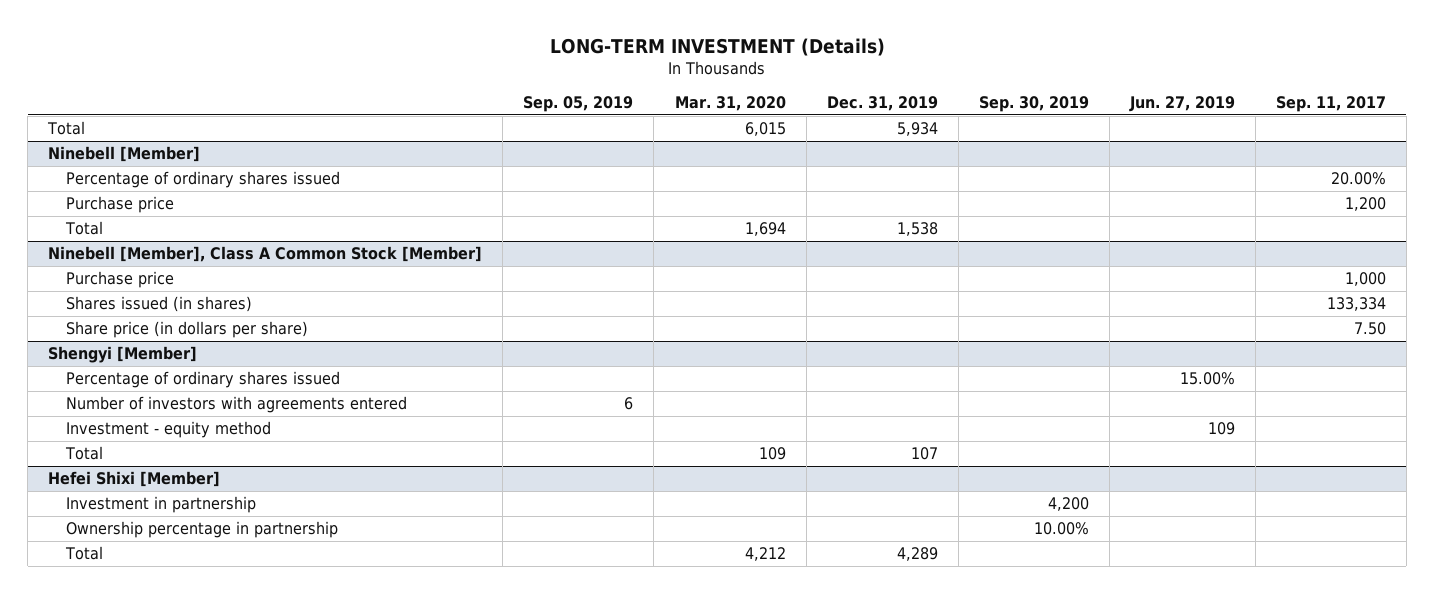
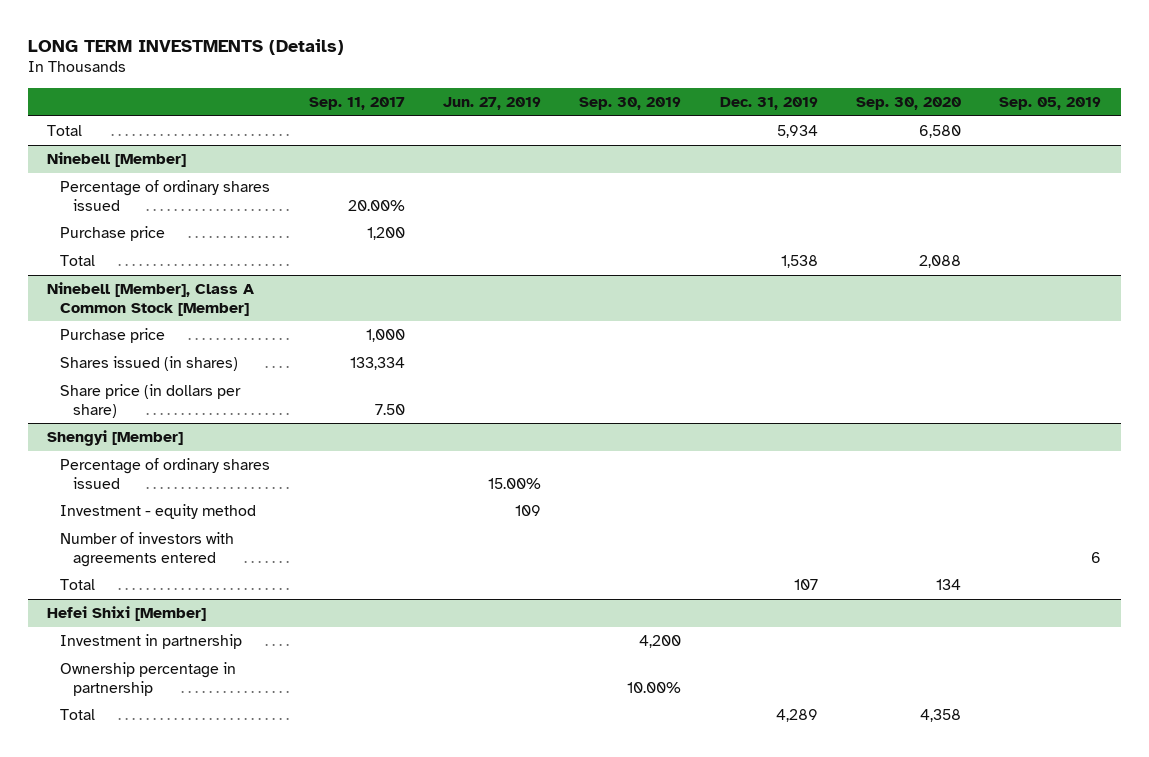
- LONG-TERM INVESTMENT (Details)
+ LONG TERM INVESTMENTS (Details)
- | Sep. 05, 2019 | Mar. 31, 2020 | Dec. 31, 2019 | Sep. 30, 2019 | Jun. 27, 2019 | Sep. 11, 2017
+ | Sep. 11, 2017 | Jun. 27, 2019 | Sep. 30, 2019 | Dec. 31, 2019 | Sep. 30, 2020 | Sep. 05, 2019
@ Shengyi [Member]
moved down: Number of investors with agreements entered | | | | | | 6

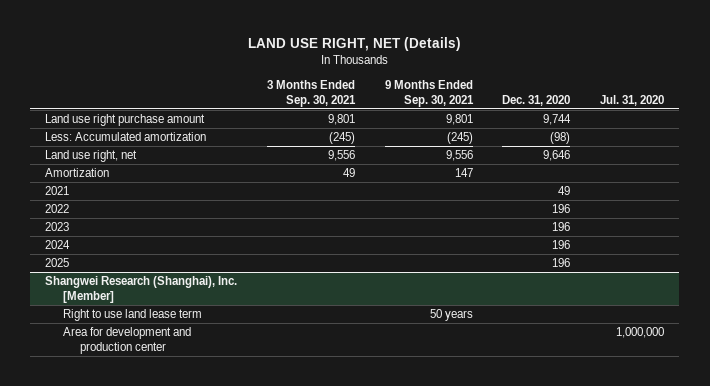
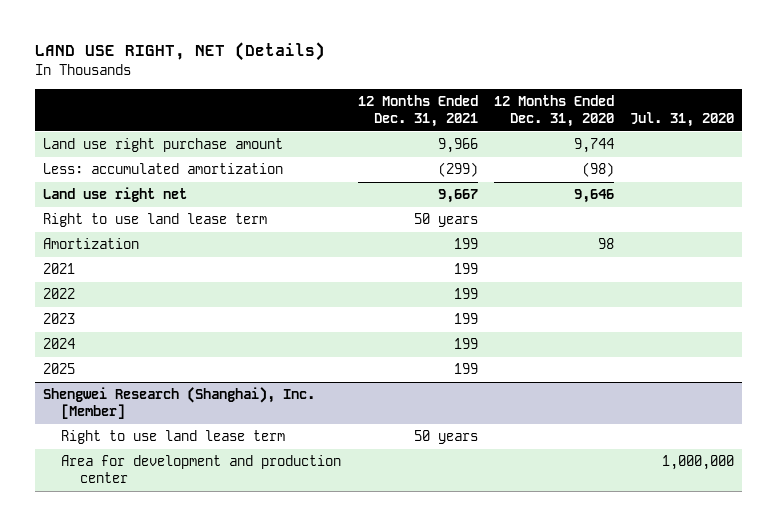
- | 3 Months Ended Sep. 30, 2021 | 9 Months Ended Sep. 30, 2021 | Dec. 31, 2020 | Jul. 31, 2020
+ | 12 Months Ended Dec. 31, 2021 | 12 Months Ended Dec. 31, 2020 | Jul. 31, 2020
- Less: Accumulated amortization | (245) | (245) | (98) |
- Land use right, net | 9,556 | 9,556 | 9,646 |
+ Less: accumulated amortization | (299) | (98) |
+ Land use right net | 9,667 | 9,646 |
+ Right to use land lease term | 50 years | |
- Shangwei Research (Shanghai), Inc. [Member]
+ Shengwei Research (Shanghai), Inc. [Member]

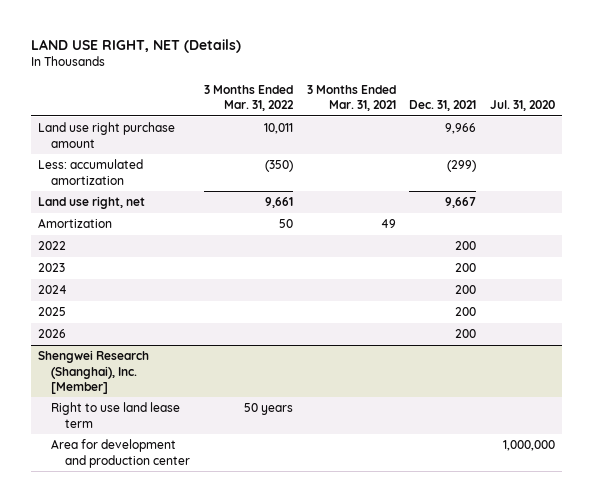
- | 12 Months Ended Dec. 31, 2021 | 12 Months Ended Dec. 31, 2020 | Jul. 31, 2020
+ | 3 Months Ended Mar. 31, 2022 | 3 Months Ended Mar. 31, 2021 | Dec. 31, 2021 | Jul. 31, 2020
- Land use right net | 9,667 | 9,646 |
- Right to use land lease term | 50 years | |
+ Land use right, net | 9,661 | | 9,667 |
- 2021 | 199 | |
+ 2026 | | | 200 |

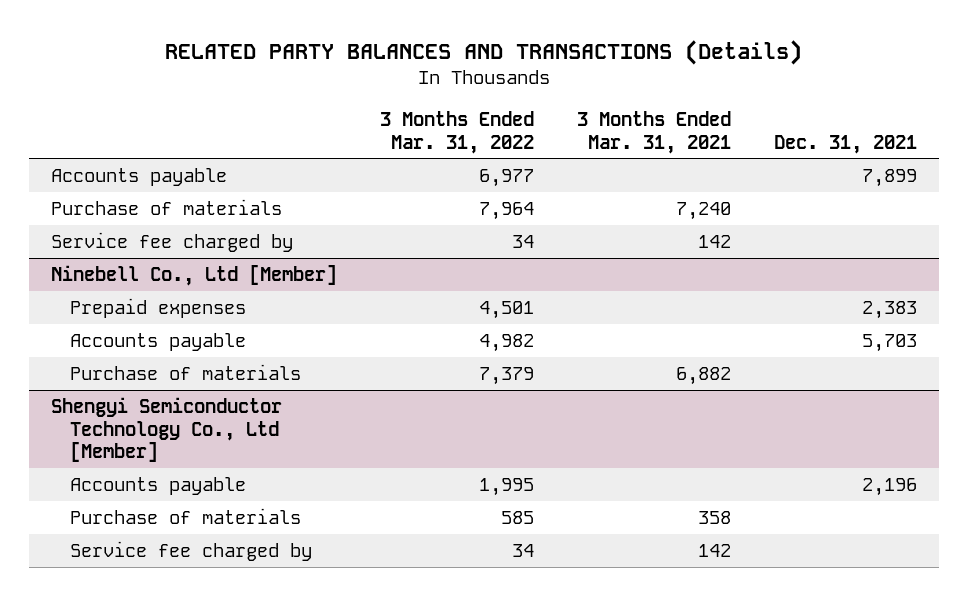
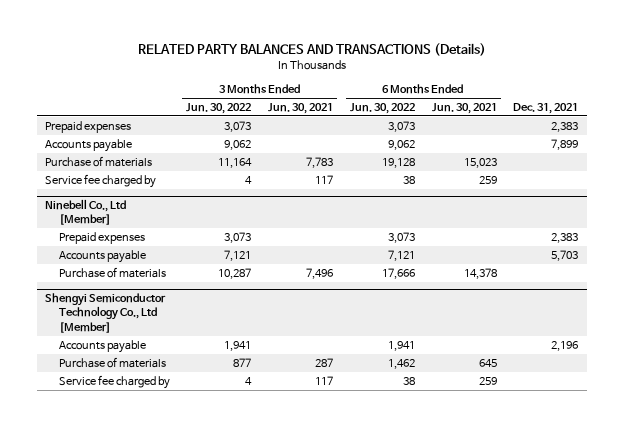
- | 3 Months Ended Mar. 31, 2022 | 3 Months Ended Mar. 31, 2021 | Dec. 31, 2021
+ | 3 Months Ended Jun. 30, 2022 | 3 Months Ended Jun. 30, 2021 | 6 Months Ended Jun. 30, 2022 | 6 Months Ended Jun. 30, 2021 | Dec. 31, 2021
+ Prepaid expenses | 3,073 | | 3,073 | | 2,383

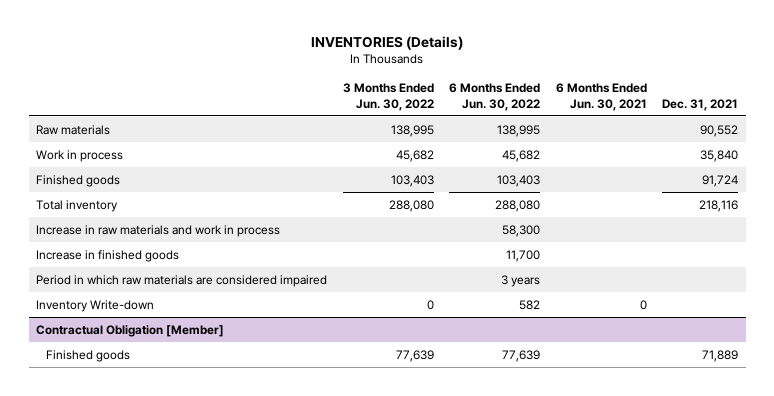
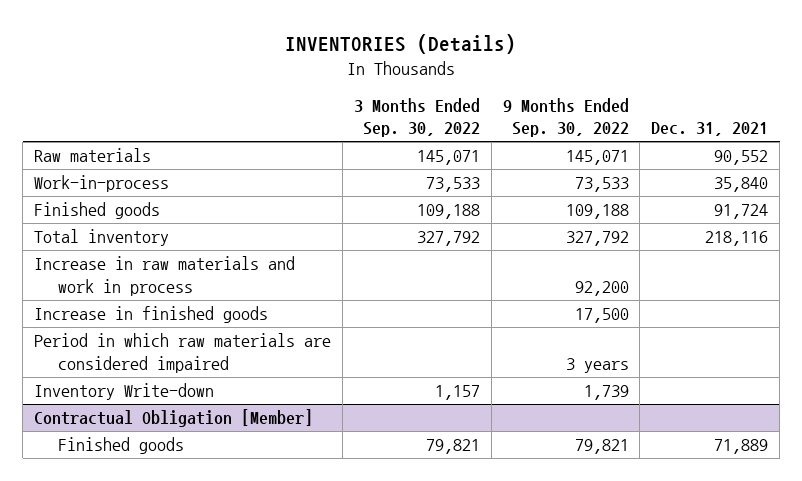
- | 3 Months Ended Jun. 30, 2022 | 6 Months Ended Jun. 30, 2022 | 6 Months Ended Jun. 30, 2021 | Dec. 31, 2021
+ | 3 Months Ended Sep. 30, 2022 | 9 Months Ended Sep. 30, 2022 | Dec. 31, 2021
- Work in process | 45,682 | 45,682 | | 35,840
+ Work-in-process | 73,533 | 73,533 | 35,840

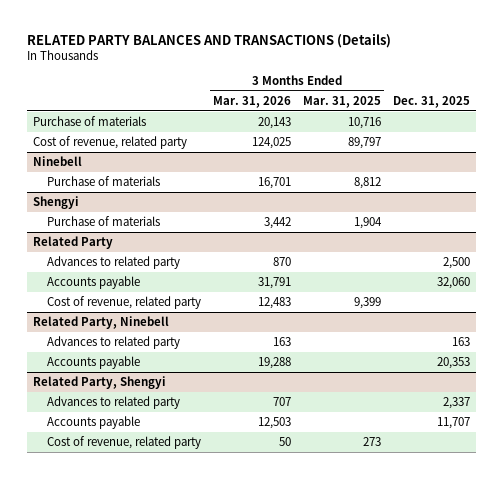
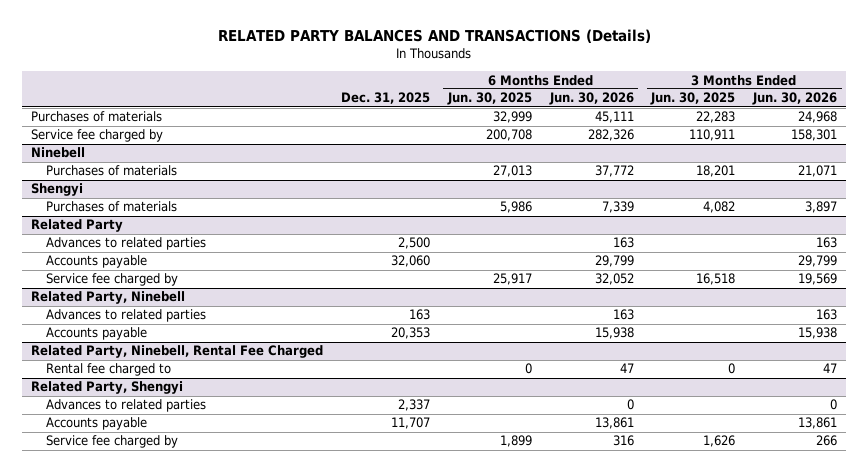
- | 3 Months Ended Mar. 31, 2026 | 3 Months Ended Mar. 31, 2025 | Dec. 31, 2025
+ | Dec. 31, 2025 | 6 Months Ended Jun. 30, 2025 | 6 Months Ended Jun. 30, 2026 | 3 Months Ended Jun. 30, 2025 | 3 Months Ended Jun. 30, 2026
- Purchase of materials | 20,143 | 10,716 |
- Cost of revenue, related party | 124,025 | 89,797 |
+ Purchases of materials | | 32,999 | 45,111 | 22,283 | 24,968
+ Service fee charged by | | 200,708 | 282,326 | 110,911 | 158,301
@ Ninebell
- Purchase of materials | 16,701 | 8,812 |
+ Purchases of materials | | 27,013 | 37,772 | 18,201 | 21,071
@ Shengyi
- Purchase of materials | 3,442 | 1,904 |
+ Purchases of materials | | 5,986 | 7,339 | 4,082 | 3,897
@ Related Party
- Advances to related party | 870 | | 2,500
+ Advances to related parties | 2,500 | | 163 | | 163
- Cost of revenue, related party | 12,483 | 9,399 |
+ Service fee charged by | | 25,917 | 32,052 | 16,518 | 19,569
@ Related Party, Ninebell
- Advances to related party | 163 | | 163
+ Advances to related parties | 163 | | 163 | | 163
+ Related Party, Ninebell, Rental Fee Charged
+ Rental fee charged to | | 0 | 47 | 0 | 47
@ Related Party, Shengyi
- Advances to related party | 707 | | 2,337
+ Advances to related parties | 2,337 | | 0 | | 0
- Cost of revenue, related party | 50 | 273 |
+ Service fee charged by | | 1,899 | 316 | 1,626 | 266

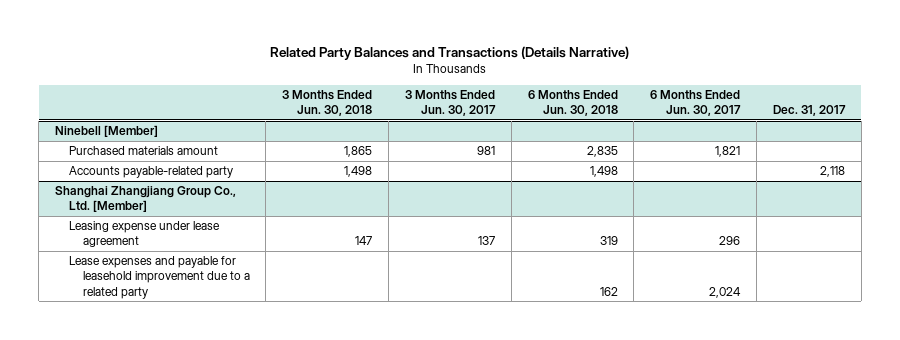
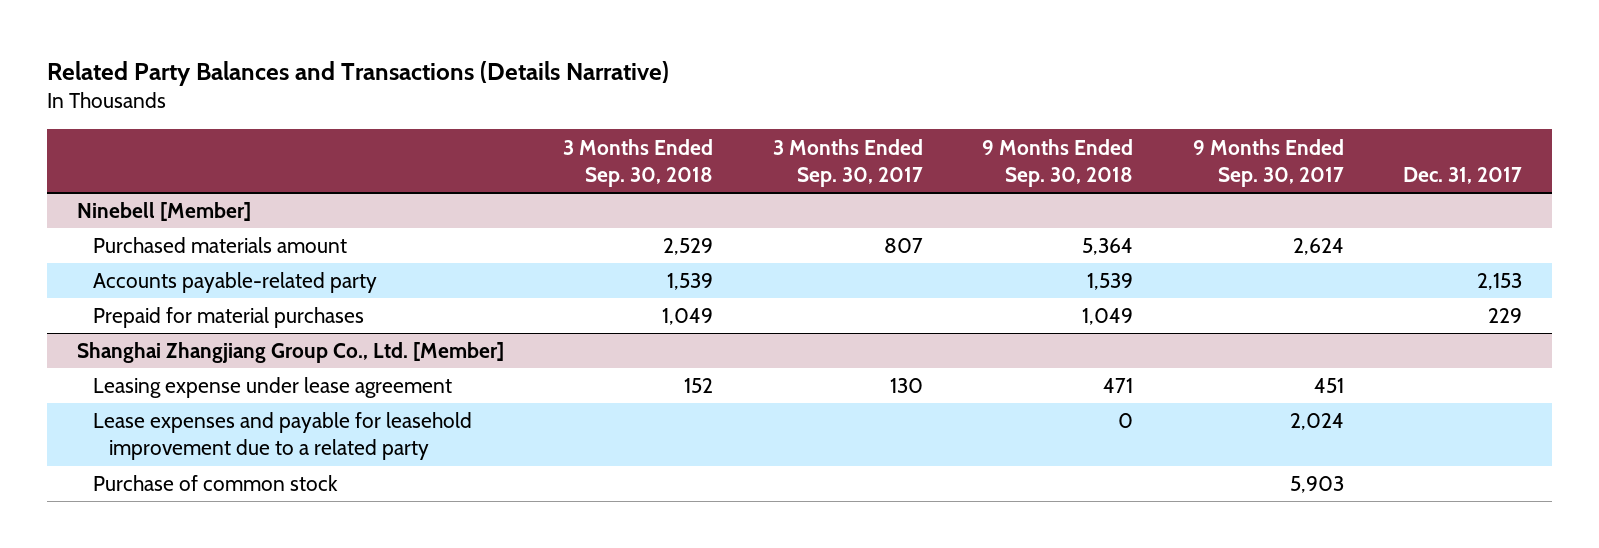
- | 3 Months Ended Jun. 30, 2018 | 3 Months Ended Jun. 30, 2017 | 6 Months Ended Jun. 30, 2018 | 6 Months Ended Jun. 30, 2017 | Dec. 31, 2017
+ | 3 Months Ended Sep. 30, 2018 | 3 Months Ended Sep. 30, 2017 | 9 Months Ended Sep. 30, 2018 | 9 Months Ended Sep. 30, 2017 | Dec. 31, 2017
@ Ninebell [Member]
- Accounts payable-related party | 1,498 | | 1,498 | | 2,118
+ Accounts payable-related party | 1,539 | | 1,539 | | 2,153
+ Prepaid for material purchases | 1,049 | | 1,049 | | 229
@ Shanghai Zhangjiang Group Co., Ltd. [Member]
+ Purchase of common stock | | | | 5,903 |

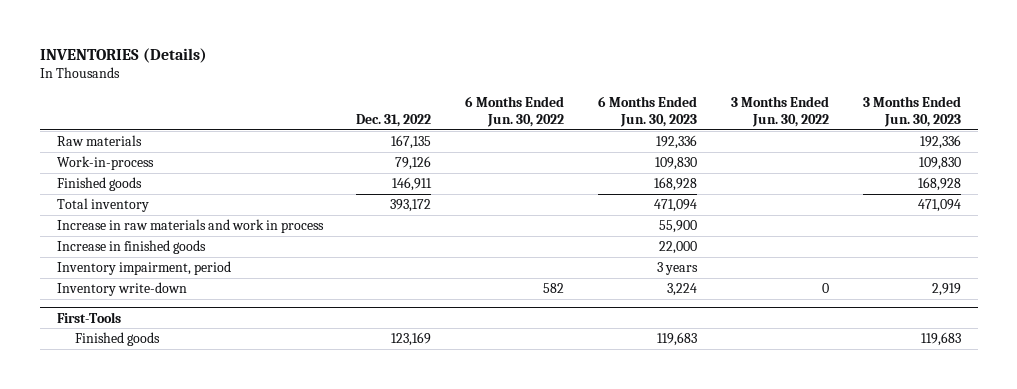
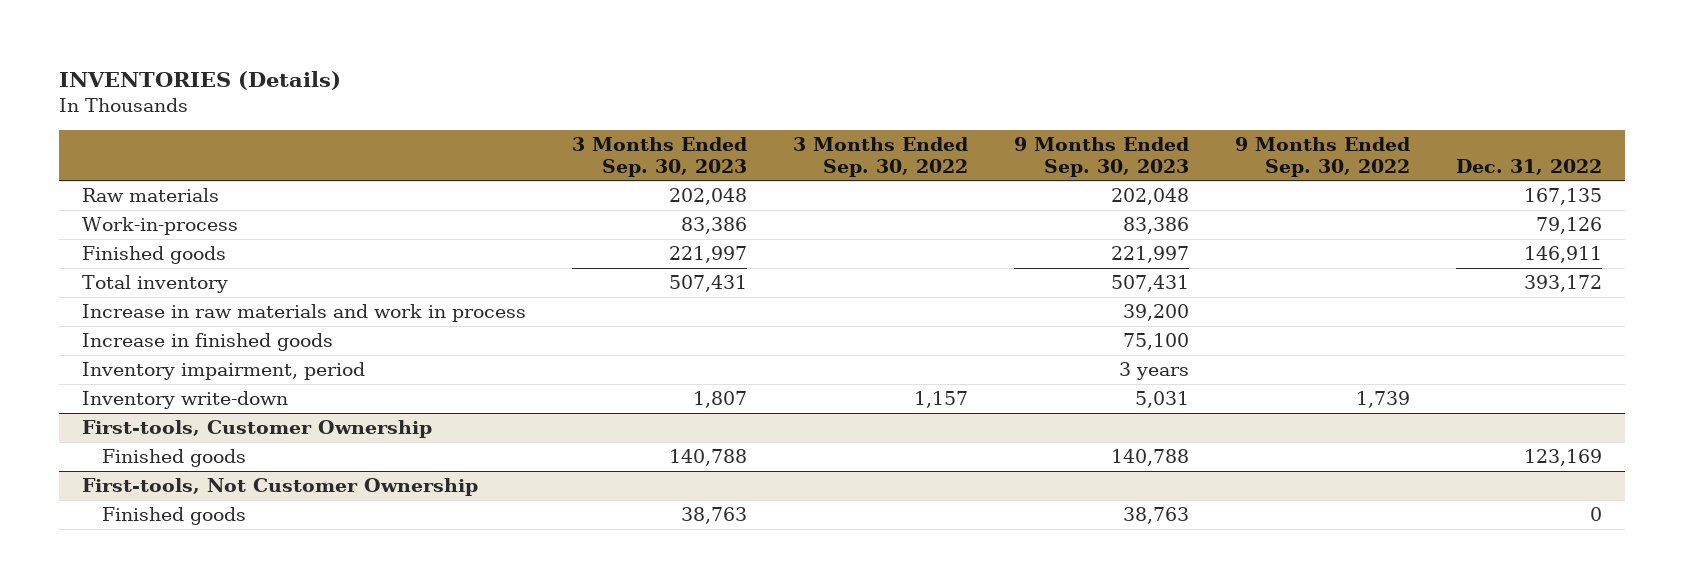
- | Dec. 31, 2022 | 6 Months Ended Jun. 30, 2022 | 6 Months Ended Jun. 30, 2023 | 3 Months Ended Jun. 30, 2022 | 3 Months Ended Jun. 30, 2023
+ | 3 Months Ended Sep. 30, 2023 | 3 Months Ended Sep. 30, 2022 | 9 Months Ended Sep. 30, 2023 | 9 Months Ended Sep. 30, 2022 | Dec. 31, 2022
- First-Tools
+ First-tools, Customer Ownership
+ First-tools, Not Customer Ownership
+ Finished goods | 38,763 | | 38,763 | | 0

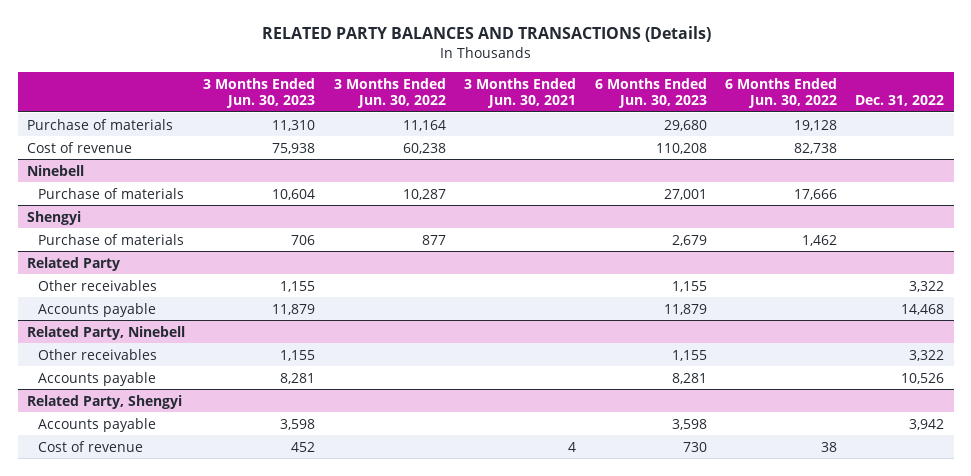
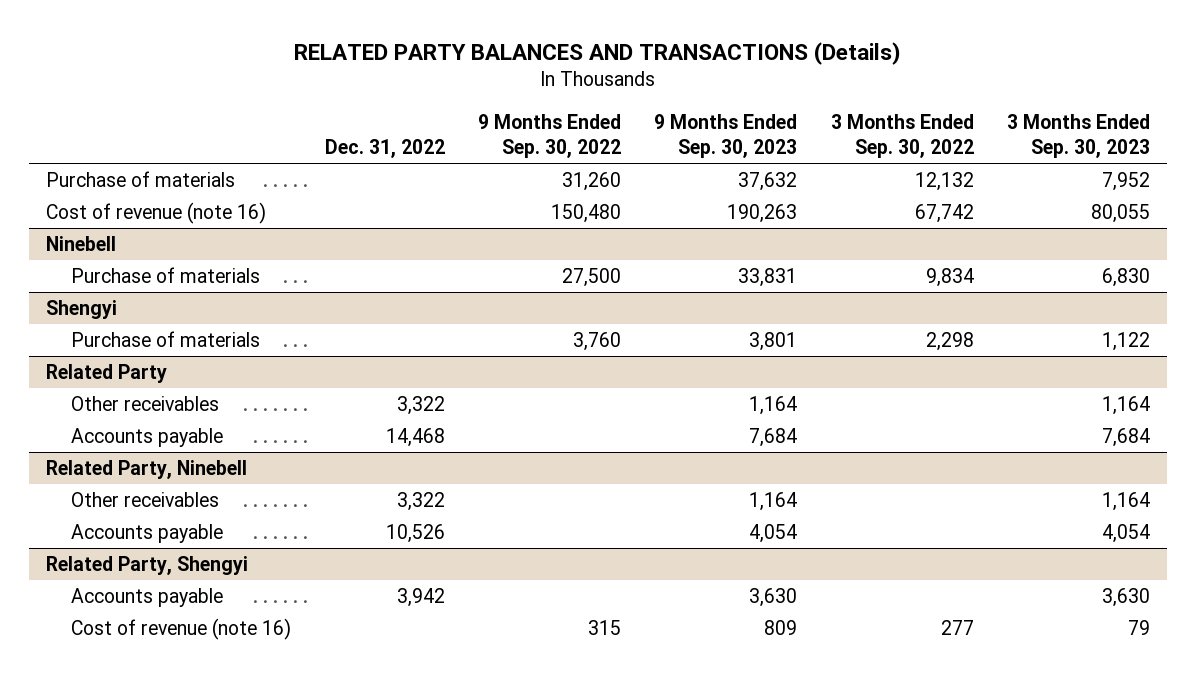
- | 3 Months Ended Jun. 30, 2023 | 3 Months Ended Jun. 30, 2022 | 3 Months Ended Jun. 30, 2021 | 6 Months Ended Jun. 30, 2023 | 6 Months Ended Jun. 30, 2022 | Dec. 31, 2022
+ | Dec. 31, 2022 | 9 Months Ended Sep. 30, 2022 | 9 Months Ended Sep. 30, 2023 | 3 Months Ended Sep. 30, 2022 | 3 Months Ended Sep. 30, 2023
- Cost of revenue | 75,938 | 60,238 | | 110,208 | 82,738 |
+ Cost of revenue (note 16) | | 150,480 | 190,263 | 67,742 | 80,055
@ Related Party, Shengyi
- Cost of revenue | 452 | | 4 | 730 | 38 |
+ Cost of revenue (note 16) | | 315 | 809 | 277 | 79

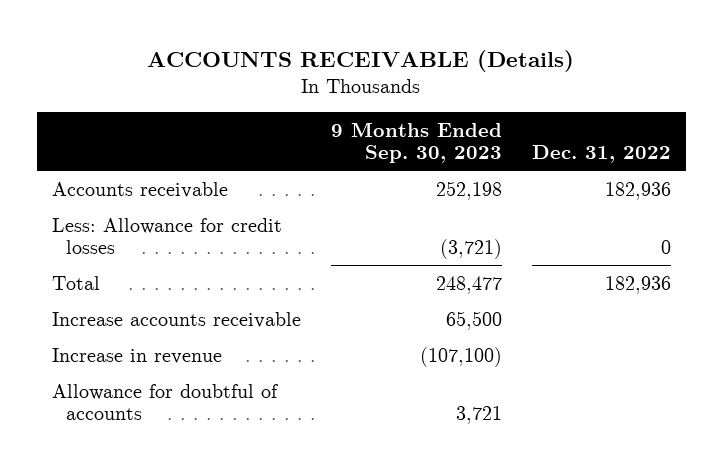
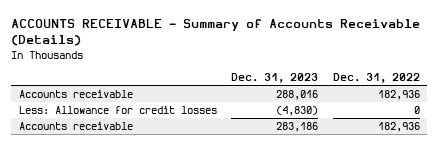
- ACCOUNTS RECEIVABLE (Details)
+ ACCOUNTS RECEIVABLE - Summary of Accounts Receivable (Details)
- | 9 Months Ended Sep. 30, 2023 | Dec. 31, 2022
+ | Dec. 31, 2023 | Dec. 31, 2022
- Total | 248,477 | 182,936
- Increase accounts receivable | 65,500 |
- Increase in revenue | (107,100) |
- Allowance for doubtful of accounts | 3,721 |
+ Accounts receivable | 283,186 | 182,936

